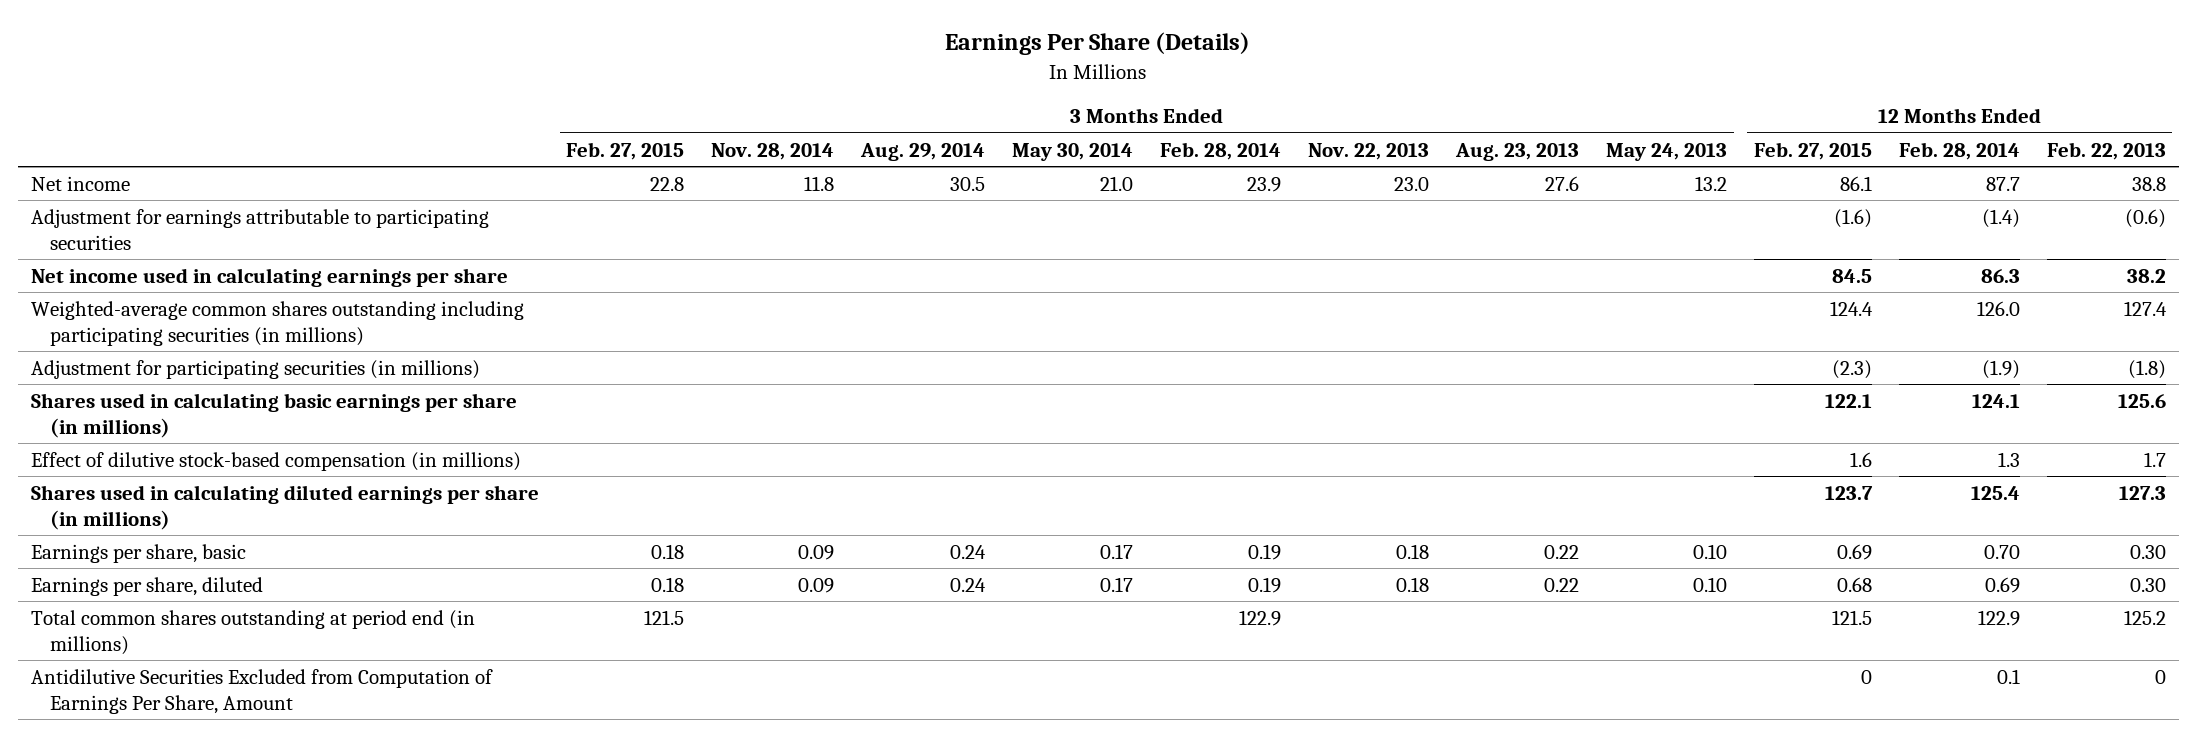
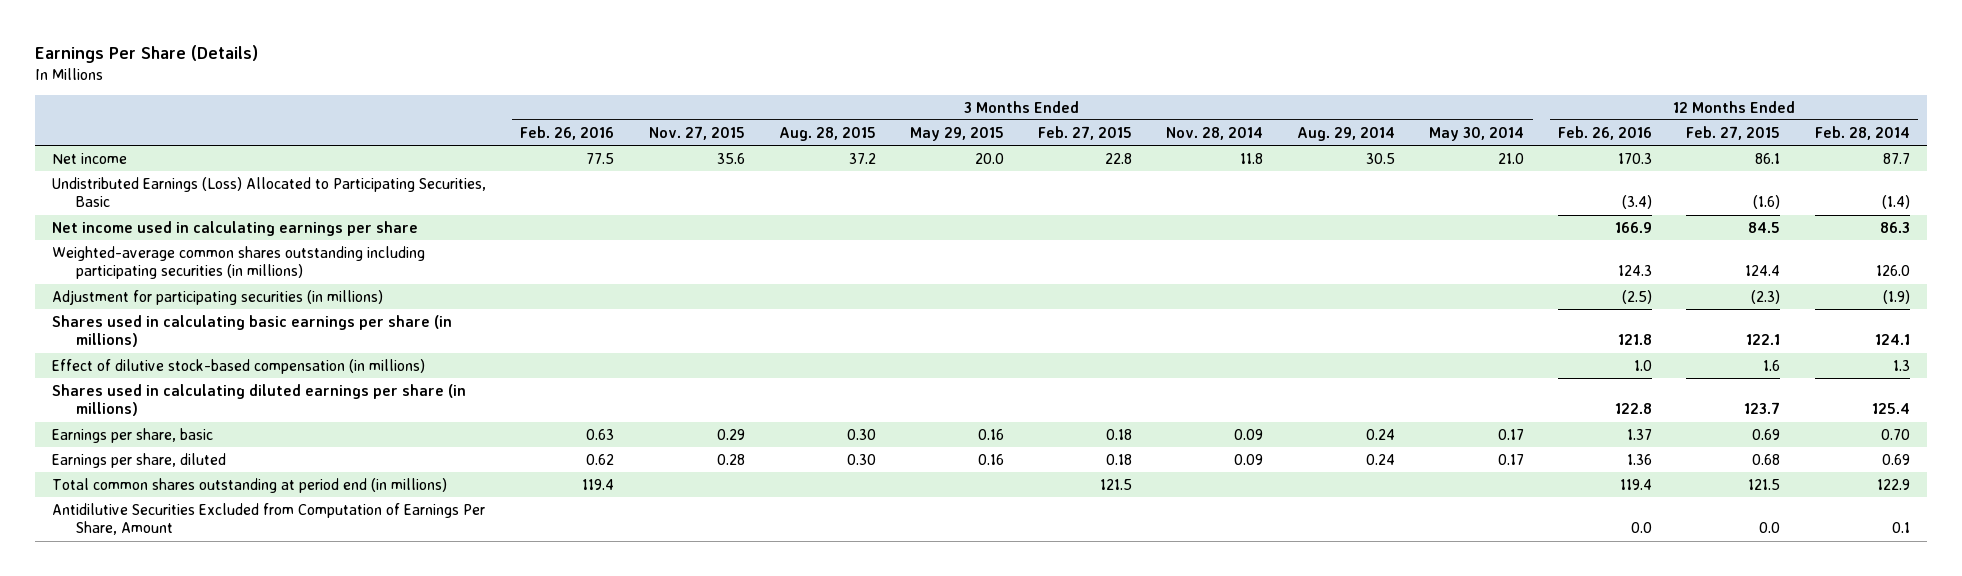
- | 3 Months Ended Feb. 27, 2015 | 3 Months Ended Nov. 28, 2014 | 3 Months Ended Aug. 29, 2014 | 3 Months Ended May 30, 2014 | 3 Months Ended Feb. 28, 2014 | 3 Months Ended Nov. 22, 2013 | 3 Months Ended Aug. 23, 2013 | 3 Months Ended May 24, 2013 | 12 Months Ended Feb. 27, 2015 | 12 Months Ended Feb. 28, 2014 | 12 Months Ended Feb. 22, 2013
+ | 3 Months Ended Feb. 26, 2016 | 3 Months Ended Nov. 27, 2015 | 3 Months Ended Aug. 28, 2015 | 3 Months Ended May 29, 2015 | 3 Months Ended Feb. 27, 2015 | 3 Months Ended Nov. 28, 2014 | 3 Months Ended Aug. 29, 2014 | 3 Months Ended May 30, 2014 | 12 Months Ended Feb. 26, 2016 | 12 Months Ended Feb. 27, 2015 | 12 Months Ended Feb. 28, 2014
- Adjustment for earnings attributable to participating securities | | | | | | | | | (1.6) | (1.4) | (0.6)
+ Undistributed Earnings (Loss) Allocated to Participating Securities, Basic | | | | | | | | | (3.4) | (1.6) | (1.4)
- Antidilutive Securities Excluded from Computation of Earnings Per Share, Amount | | | | | | | | | 0 | 0.1 | 0
+ Antidilutive Securities Excluded from Computation of Earnings Per Share, Amount | | | | | | | | | 0.0 | 0.0 | 0.1

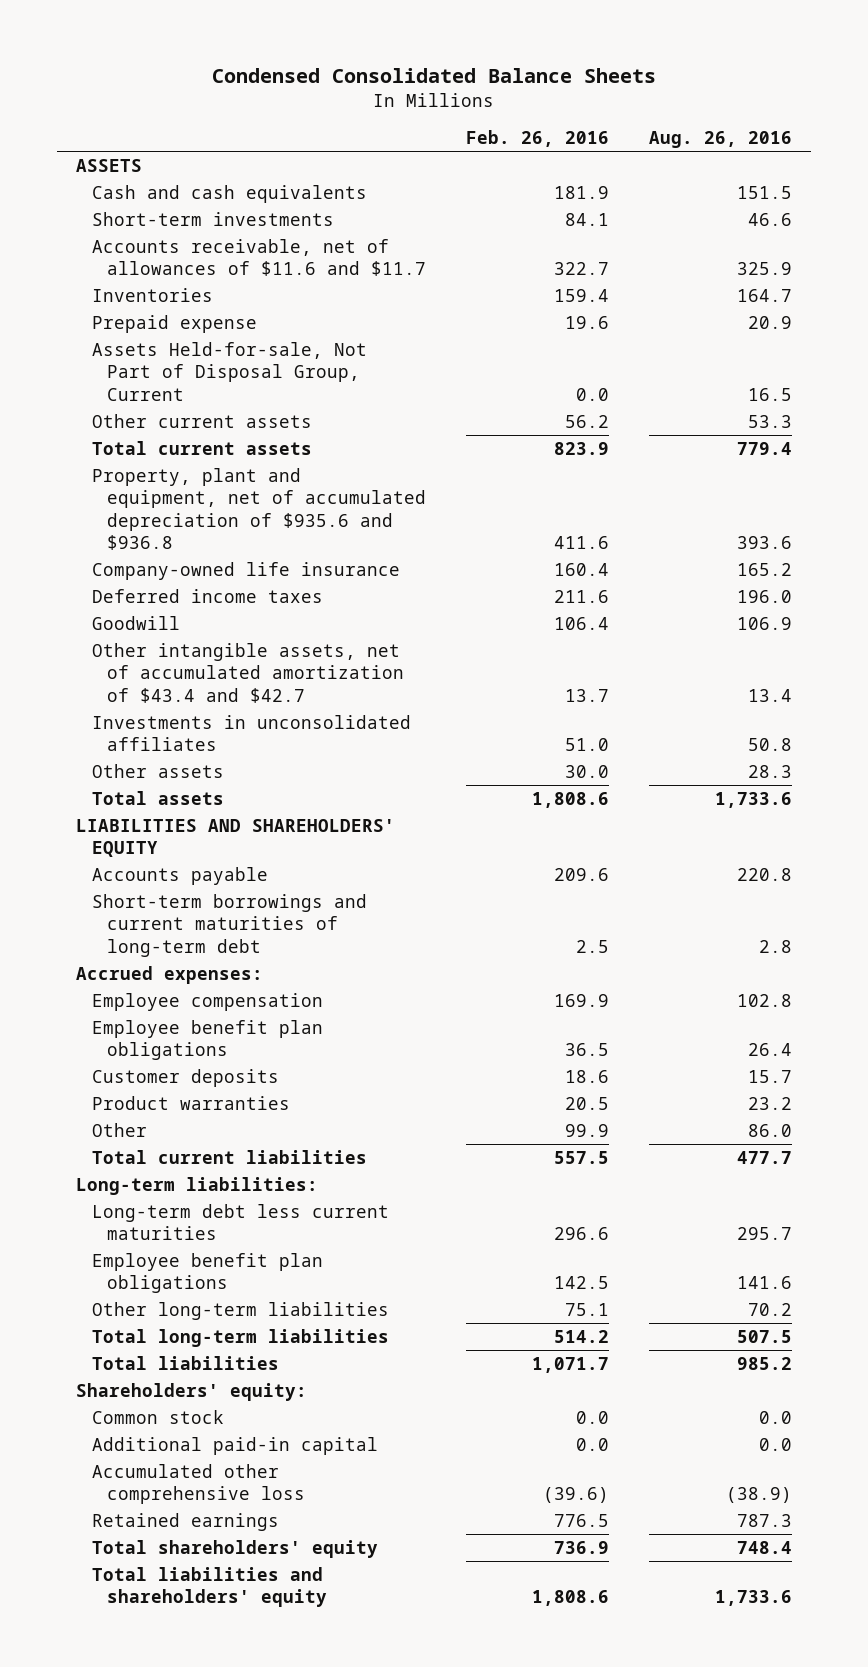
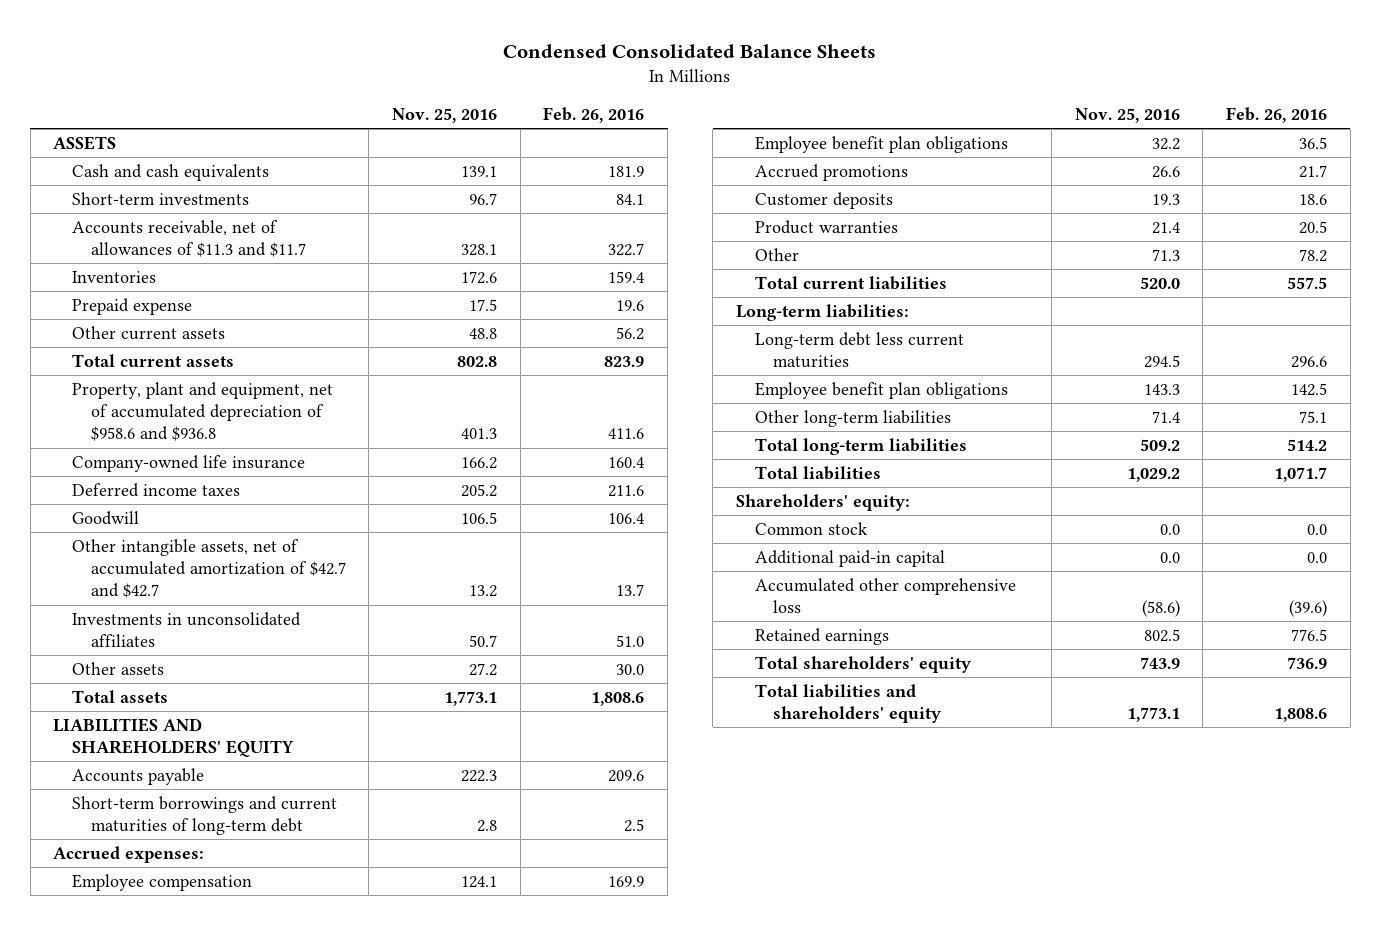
- | Feb. 26, 2016 | Aug. 26, 2016
+ | Nov. 25, 2016 | Feb. 26, 2016
- Accounts receivable, net of allowances of $11.6 and $11.7 | 322.7 | 325.9
+ Accounts receivable, net of allowances of $11.3 and $11.7 | 328.1 | 322.7
- Assets Held-for-sale, Not Part of Disposal Group, Current | 0.0 | 16.5
- Property, plant and equipment, net of accumulated depreciation of $935.6 and $936.8 | 411.6 | 393.6
+ Property, plant and equipment, net of accumulated depreciation of $958.6 and $936.8 | 401.3 | 411.6
- Other intangible assets, net of accumulated amortization of $43.4 and $42.7 | 13.7 | 13.4
+ Other intangible assets, net of accumulated amortization of $42.7 and $42.7 | 13.2 | 13.7
+ Accrued promotions | 26.6 | 21.7
- Other | 99.9 | 86.0
+ Other | 71.3 | 78.2

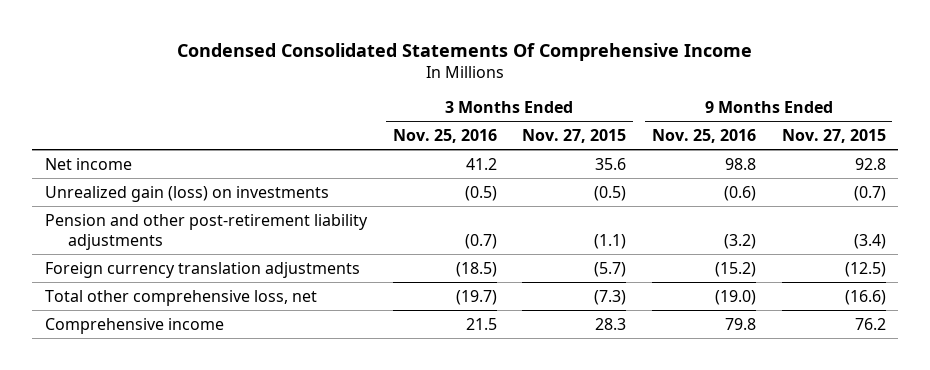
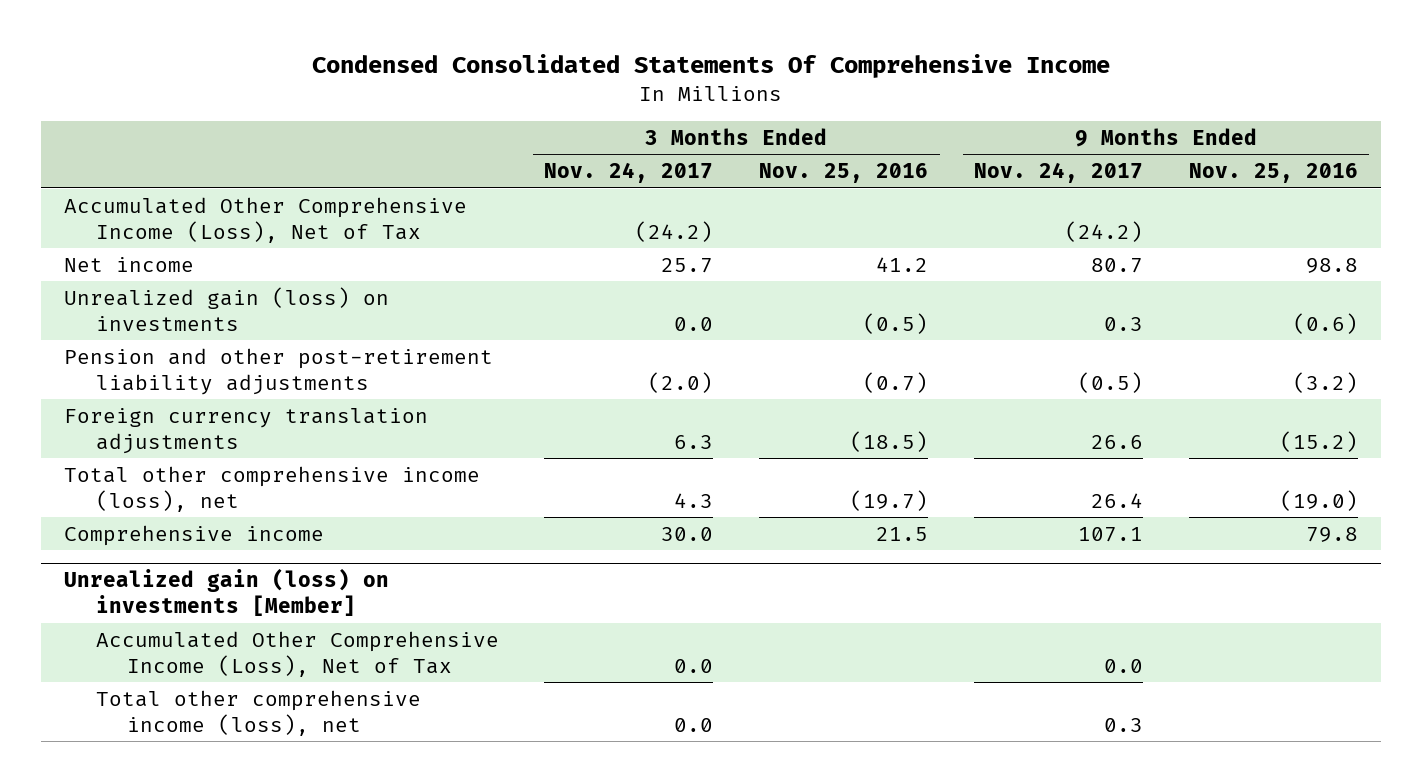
- | 3 Months Ended Nov. 25, 2016 | 3 Months Ended Nov. 27, 2015 | 9 Months Ended Nov. 25, 2016 | 9 Months Ended Nov. 27, 2015
+ | 3 Months Ended Nov. 24, 2017 | 3 Months Ended Nov. 25, 2016 | 9 Months Ended Nov. 24, 2017 | 9 Months Ended Nov. 25, 2016
+ Accumulated Other Comprehensive Income (Loss), Net of Tax | (24.2) | | (24.2) |
- Total other comprehensive loss, net | (19.7) | (7.3) | (19.0) | (16.6)
+ Total other comprehensive income (loss), net | 4.3 | (19.7) | 26.4 | (19.0)
+ Unrealized gain (loss) on investments [Member]
+ Accumulated Other Comprehensive Income (Loss), Net of Tax | 0.0 | | 0.0 |
+ Total other comprehensive income (loss), net | 0.0 | | 0.3 |

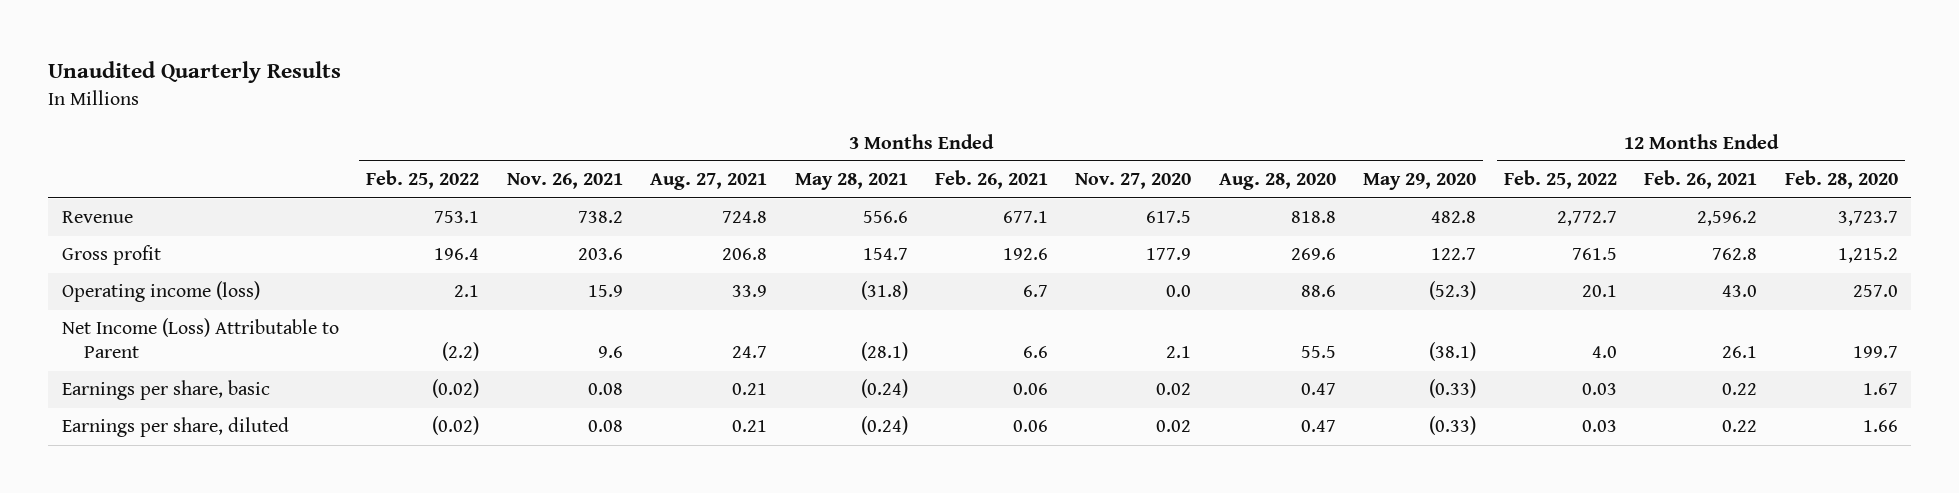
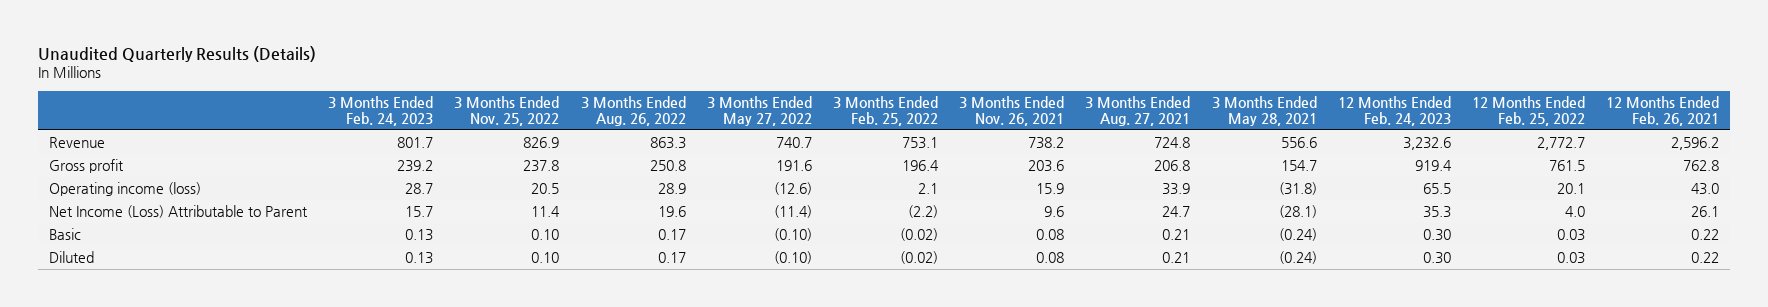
- Unaudited Quarterly Results
+ Unaudited Quarterly Results (Details)
- | 3 Months Ended Feb. 25, 2022 | 3 Months Ended Nov. 26, 2021 | 3 Months Ended Aug. 27, 2021 | 3 Months Ended May 28, 2021 | 3 Months Ended Feb. 26, 2021 | 3 Months Ended Nov. 27, 2020 | 3 Months Ended Aug. 28, 2020 | 3 Months Ended May 29, 2020 | 12 Months Ended Feb. 25, 2022 | 12 Months Ended Feb. 26, 2021 | 12 Months Ended Feb. 28, 2020
+ | 3 Months Ended Feb. 24, 2023 | 3 Months Ended Nov. 25, 2022 | 3 Months Ended Aug. 26, 2022 | 3 Months Ended May 27, 2022 | 3 Months Ended Feb. 25, 2022 | 3 Months Ended Nov. 26, 2021 | 3 Months Ended Aug. 27, 2021 | 3 Months Ended May 28, 2021 | 12 Months Ended Feb. 24, 2023 | 12 Months Ended Feb. 25, 2022 | 12 Months Ended Feb. 26, 2021
- Earnings per share, basic | (0.02) | 0.08 | 0.21 | (0.24) | 0.06 | 0.02 | 0.47 | (0.33) | 0.03 | 0.22 | 1.67
- Earnings per share, diluted | (0.02) | 0.08 | 0.21 | (0.24) | 0.06 | 0.02 | 0.47 | (0.33) | 0.03 | 0.22 | 1.66
+ Basic | 0.13 | 0.10 | 0.17 | (0.10) | (0.02) | 0.08 | 0.21 | (0.24) | 0.30 | 0.03 | 0.22
+ Diluted | 0.13 | 0.10 | 0.17 | (0.10) | (0.02) | 0.08 | 0.21 | (0.24) | 0.30 | 0.03 | 0.22

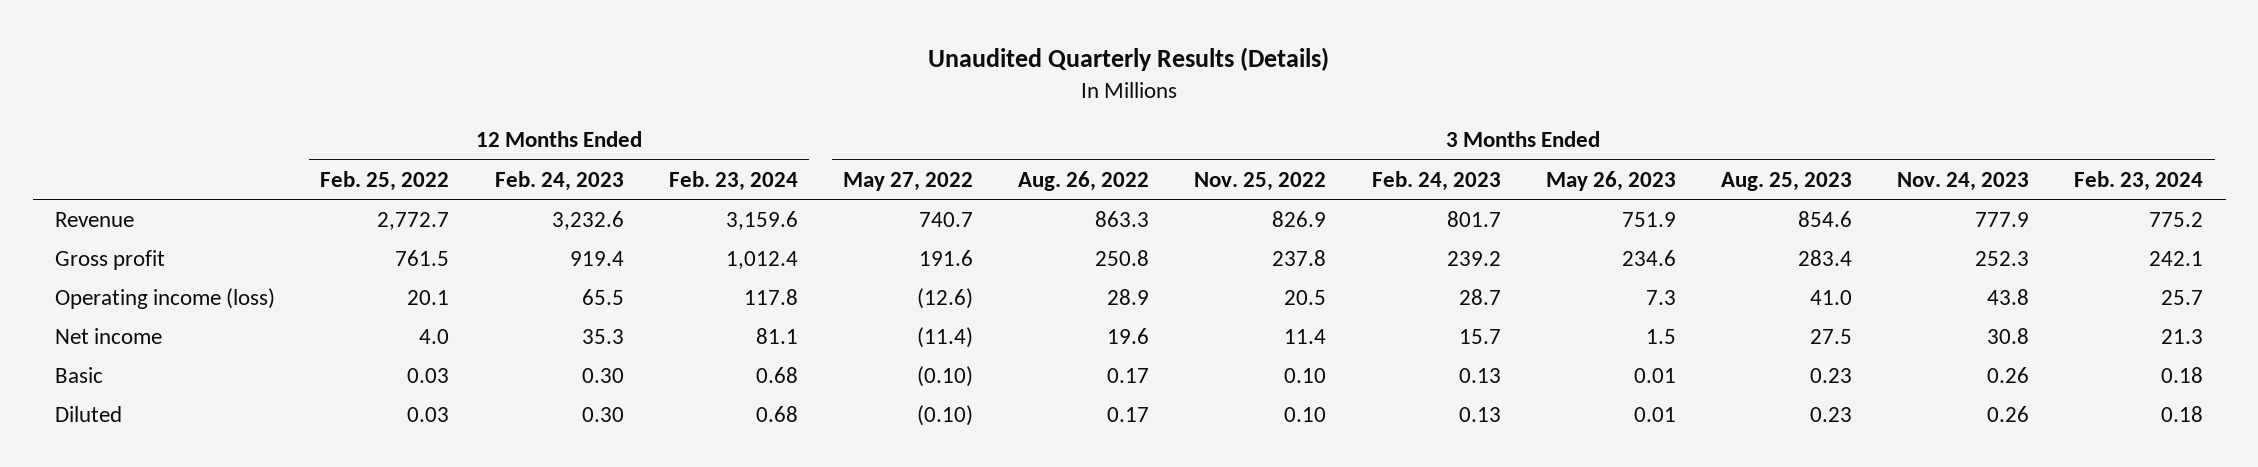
- | 3 Months Ended Feb. 24, 2023 | 3 Months Ended Nov. 25, 2022 | 3 Months Ended Aug. 26, 2022 | 3 Months Ended May 27, 2022 | 3 Months Ended Feb. 25, 2022 | 3 Months Ended Nov. 26, 2021 | 3 Months Ended Aug. 27, 2021 | 3 Months Ended May 28, 2021 | 12 Months Ended Feb. 24, 2023 | 12 Months Ended Feb. 25, 2022 | 12 Months Ended Feb. 26, 2021
+ | 12 Months Ended Feb. 25, 2022 | 12 Months Ended Feb. 24, 2023 | 12 Months Ended Feb. 23, 2024 | 3 Months Ended May 27, 2022 | 3 Months Ended Aug. 26, 2022 | 3 Months Ended Nov. 25, 2022 | 3 Months Ended Feb. 24, 2023 | 3 Months Ended May 26, 2023 | 3 Months Ended Aug. 25, 2023 | 3 Months Ended Nov. 24, 2023 | 3 Months Ended Feb. 23, 2024
- Net Income (Loss) Attributable to Parent | 15.7 | 11.4 | 19.6 | (11.4) | (2.2) | 9.6 | 24.7 | (28.1) | 35.3 | 4.0 | 26.1
+ Net income | 4.0 | 35.3 | 81.1 | (11.4) | 19.6 | 11.4 | 15.7 | 1.5 | 27.5 | 30.8 | 21.3

